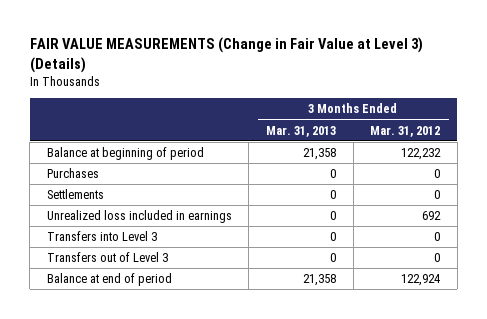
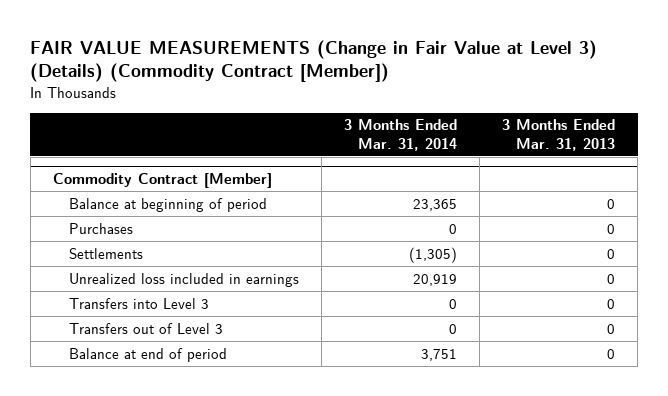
- FAIR VALUE MEASUREMENTS (Change in Fair Value at Level 3) (Details)
+ FAIR VALUE MEASUREMENTS (Change in Fair Value at Level 3) (Details) (Commodity Contract [Member])
- | 3 Months Ended Mar. 31, 2013 | 3 Months Ended Mar. 31, 2012
+ | 3 Months Ended Mar. 31, 2014 | 3 Months Ended Mar. 31, 2013
- Balance at beginning of period | 21,358 | 122,232
+ Commodity Contract [Member]
+ Balance at beginning of period | 23,365 | 0
- Balance at end of period | 21,358 | 122,924
+ Balance at end of period | 3,751 | 0

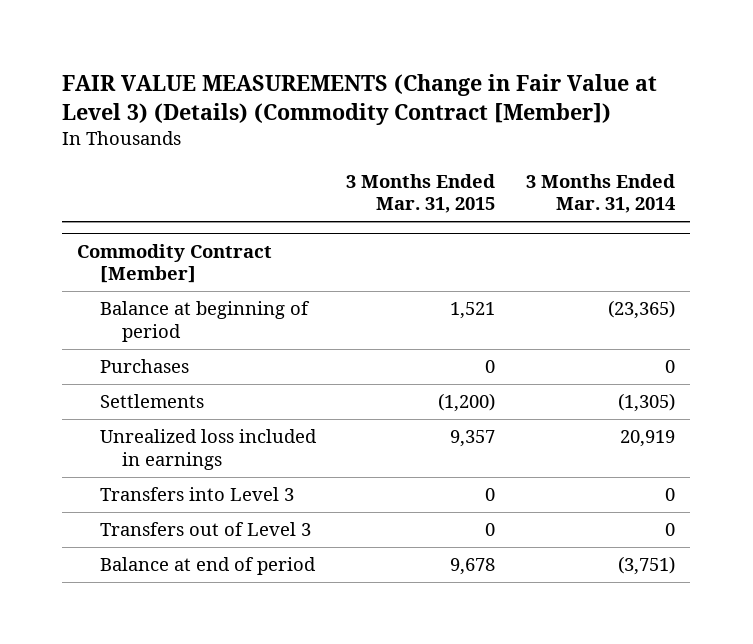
- | 3 Months Ended Mar. 31, 2014 | 3 Months Ended Mar. 31, 2013
+ | 3 Months Ended Mar. 31, 2015 | 3 Months Ended Mar. 31, 2014
@ Commodity Contract [Member]
- Balance at beginning of period | 23,365 | 0
+ Balance at beginning of period | 1,521 | (23,365)
- Balance at end of period | 3,751 | 0
+ Balance at end of period | 9,678 | (3,751)

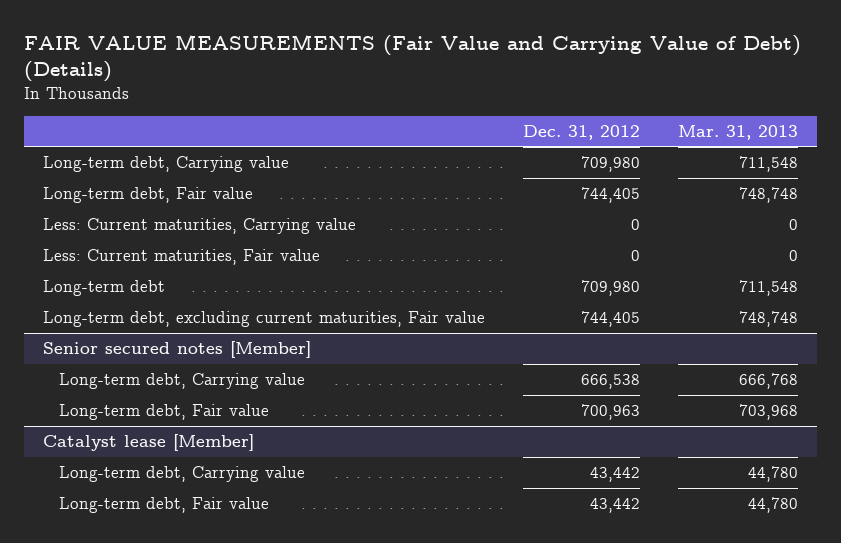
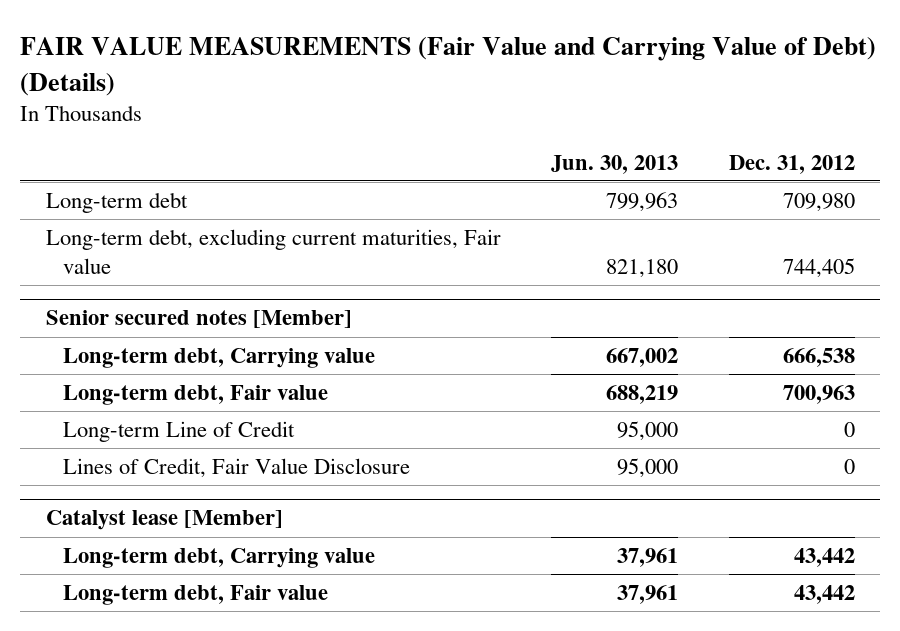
- | Dec. 31, 2012 | Mar. 31, 2013
+ | Jun. 30, 2013 | Dec. 31, 2012
- Long-term debt, Carrying value | 709,980 | 711,548
- Long-term debt, Fair value | 744,405 | 748,748
- Less: Current maturities, Carrying value | 0 | 0
- Less: Current maturities, Fair value | 0 | 0
@ Senior secured notes [Member]
+ Long-term Line of Credit | 95,000 | 0
+ Lines of Credit, Fair Value Disclosure | 95,000 | 0

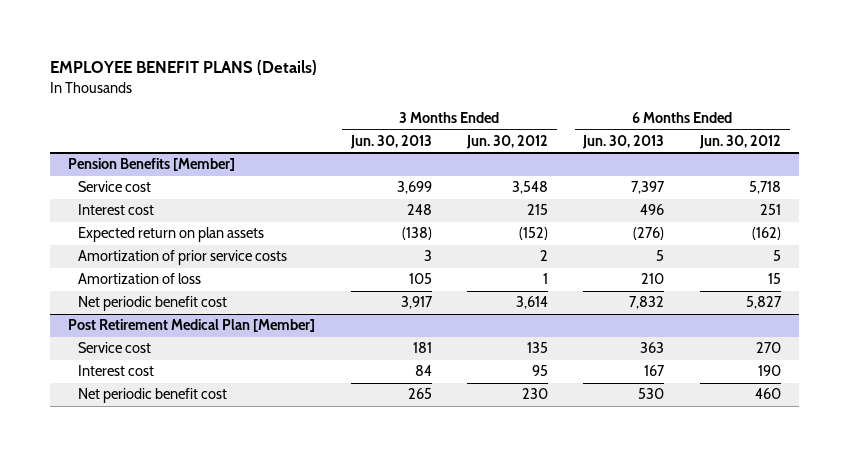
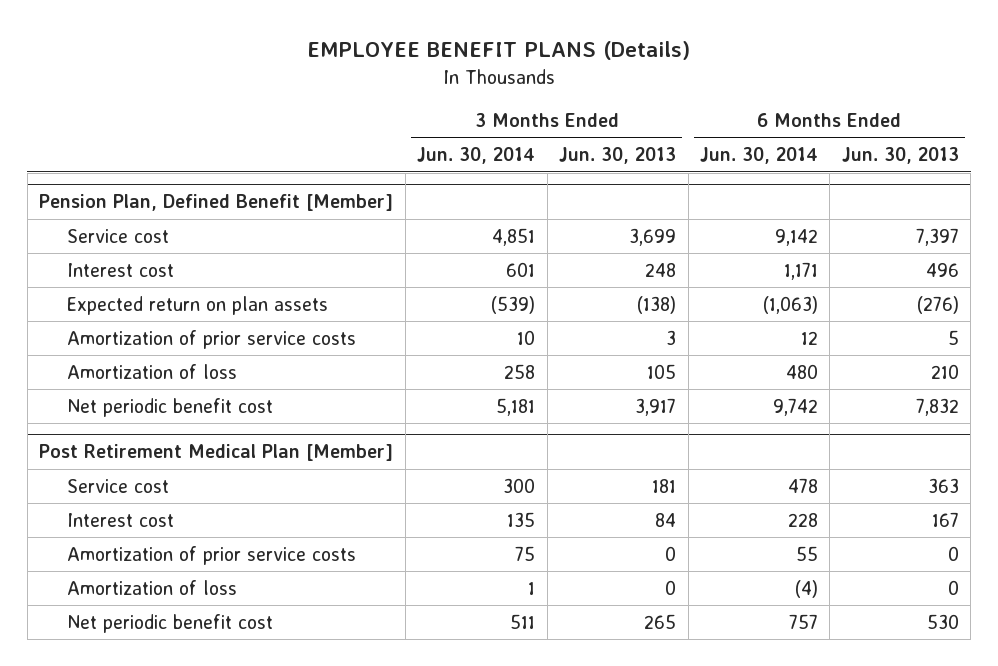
- | 3 Months Ended Jun. 30, 2013 | 3 Months Ended Jun. 30, 2012 | 6 Months Ended Jun. 30, 2013 | 6 Months Ended Jun. 30, 2012
+ | 3 Months Ended Jun. 30, 2014 | 3 Months Ended Jun. 30, 2013 | 6 Months Ended Jun. 30, 2014 | 6 Months Ended Jun. 30, 2013
- Pension Benefits [Member]
+ Pension Plan, Defined Benefit [Member]
@ Post Retirement Medical Plan [Member]
+ Amortization of prior service costs | 75 | 0 | 55 | 0
+ Amortization of loss | 1 | 0 | (4) | 0

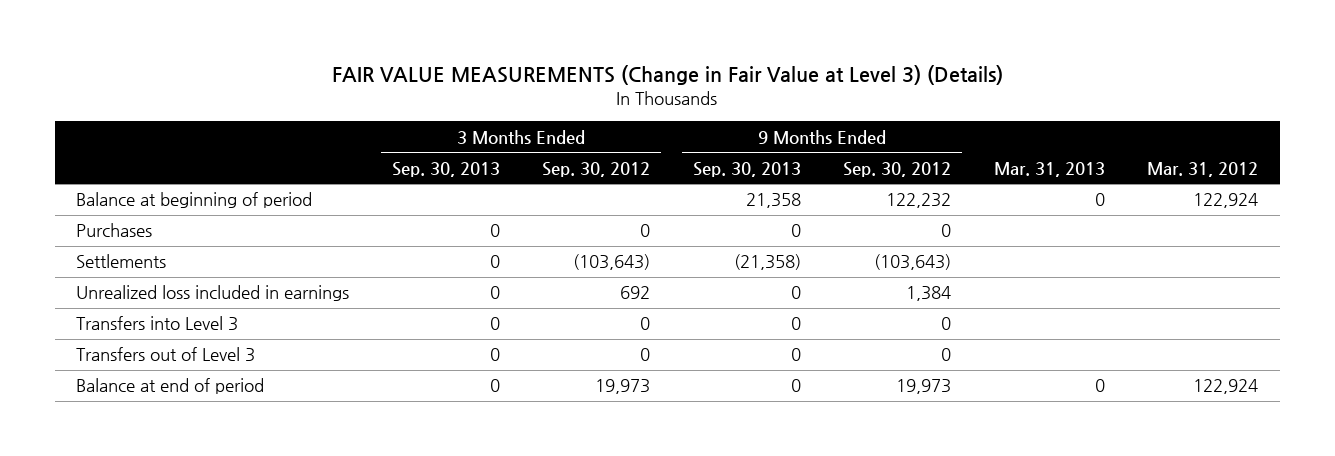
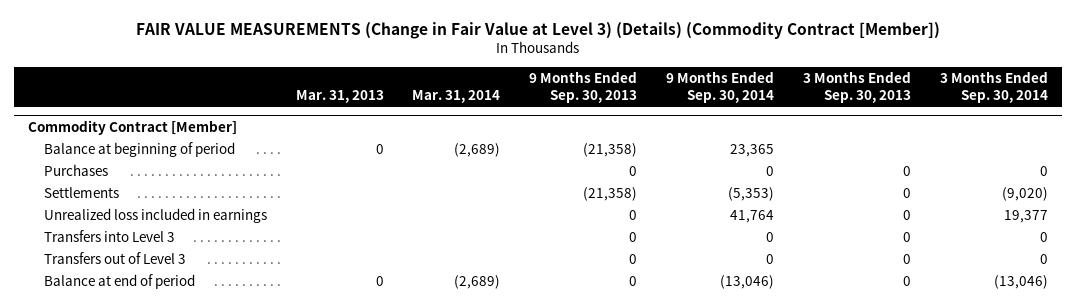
- FAIR VALUE MEASUREMENTS (Change in Fair Value at Level 3) (Details)
+ FAIR VALUE MEASUREMENTS (Change in Fair Value at Level 3) (Details) (Commodity Contract [Member])
- | 3 Months Ended Sep. 30, 2013 | 3 Months Ended Sep. 30, 2012 | 9 Months Ended Sep. 30, 2013 | 9 Months Ended Sep. 30, 2012 | Mar. 31, 2013 | Mar. 31, 2012
+ | Mar. 31, 2013 | Mar. 31, 2014 | 9 Months Ended Sep. 30, 2013 | 9 Months Ended Sep. 30, 2014 | 3 Months Ended Sep. 30, 2013 | 3 Months Ended Sep. 30, 2014
- Balance at beginning of period | | | 21,358 | 122,232 | 0 | 122,924
+ Commodity Contract [Member]
+ Balance at beginning of period | 0 | (2,689) | (21,358) | 23,365 | |

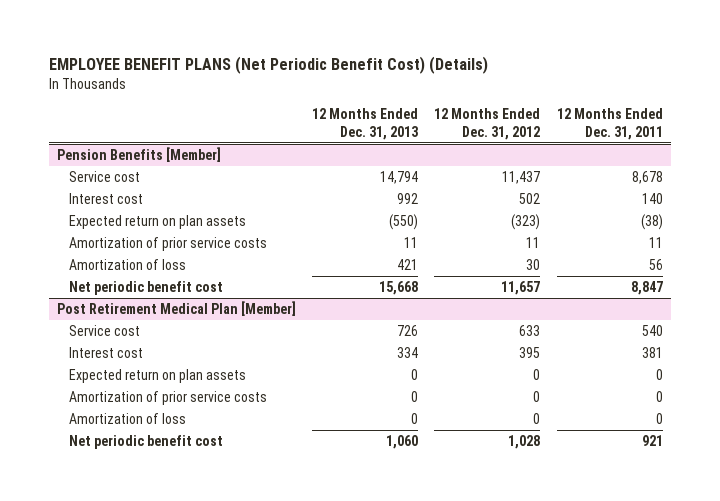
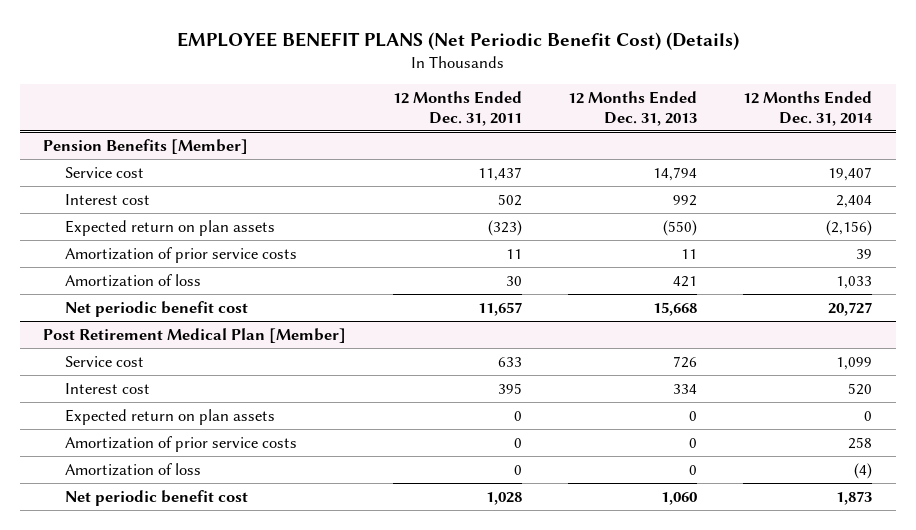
- | 12 Months Ended Dec. 31, 2013 | 12 Months Ended Dec. 31, 2012 | 12 Months Ended Dec. 31, 2011
+ | 12 Months Ended Dec. 31, 2011 | 12 Months Ended Dec. 31, 2013 | 12 Months Ended Dec. 31, 2014
@ Pension Benefits [Member]
- Service cost | 14,794 | 11,437 | 8,678
- Interest cost | 992 | 502 | 140
- Expected return on plan assets | (550) | (323) | (38)
+ Service cost | 11,437 | 14,794 | 19,407
+ Interest cost | 502 | 992 | 2,404
+ Expected return on plan assets | (323) | (550) | (2,156)
- Amortization of loss | 421 | 30 | 56
- Net periodic benefit cost | 15,668 | 11,657 | 8,847
+ Amortization of loss | 30 | 421 | 1,033
+ Net periodic benefit cost | 11,657 | 15,668 | 20,727
@ Post Retirement Medical Plan [Member]
- Service cost | 726 | 633 | 540
- Interest cost | 334 | 395 | 381
+ Service cost | 633 | 726 | 1,099
+ Interest cost | 395 | 334 | 520
- Net periodic benefit cost | 1,060 | 1,028 | 921
+ Net periodic benefit cost | 1,028 | 1,060 | 1,873

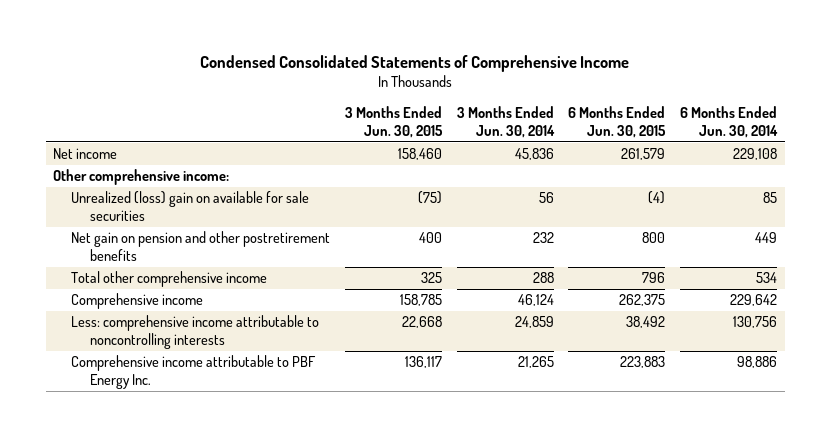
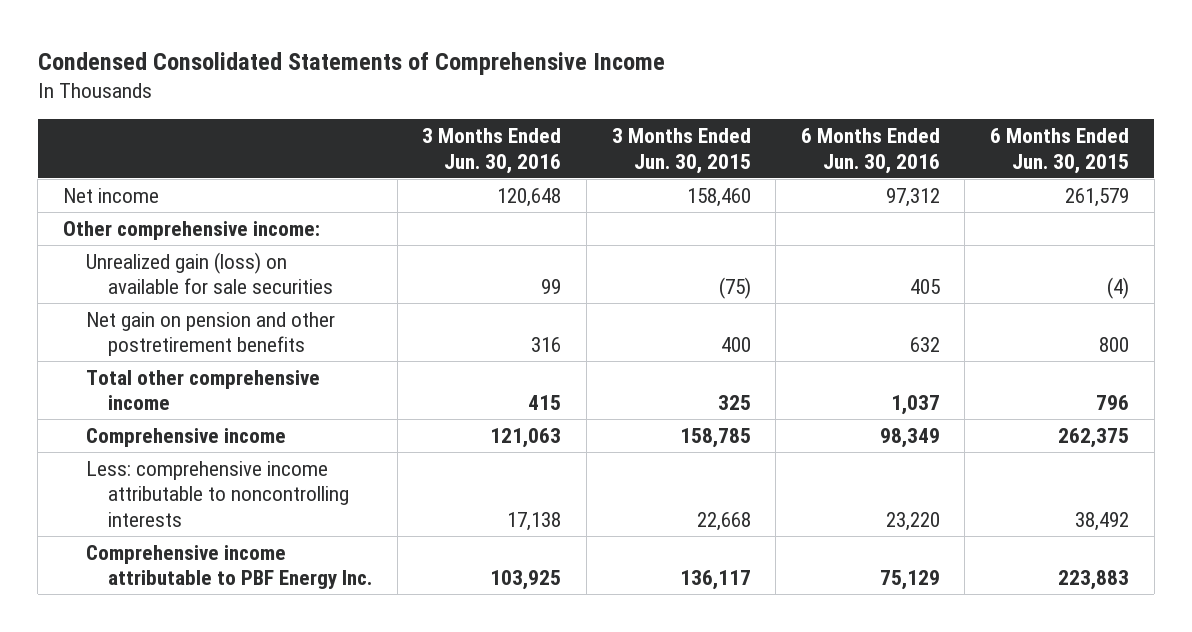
- | 3 Months Ended Jun. 30, 2015 | 3 Months Ended Jun. 30, 2014 | 6 Months Ended Jun. 30, 2015 | 6 Months Ended Jun. 30, 2014
+ | 3 Months Ended Jun. 30, 2016 | 3 Months Ended Jun. 30, 2015 | 6 Months Ended Jun. 30, 2016 | 6 Months Ended Jun. 30, 2015
- Unrealized (loss) gain on available for sale securities | (75) | 56 | (4) | 85
+ Unrealized gain (loss) on available for sale securities | 99 | (75) | 405 | (4)

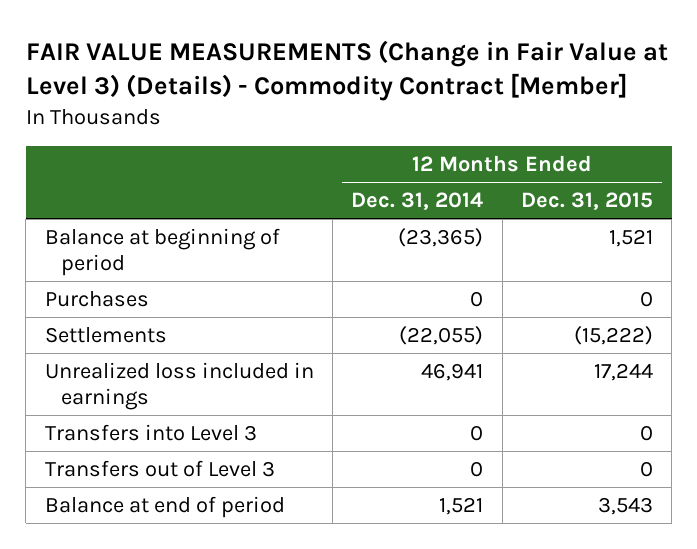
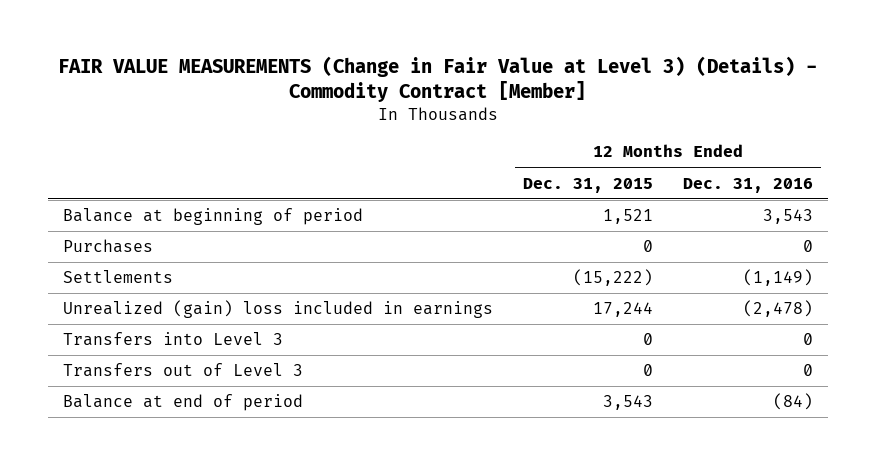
- | 12 Months Ended Dec. 31, 2014 | 12 Months Ended Dec. 31, 2015
+ | 12 Months Ended Dec. 31, 2015 | 12 Months Ended Dec. 31, 2016
- Unrealized loss included in earnings | 46,941 | 17,244
+ Unrealized (gain) loss included in earnings | 17,244 | (2,478)

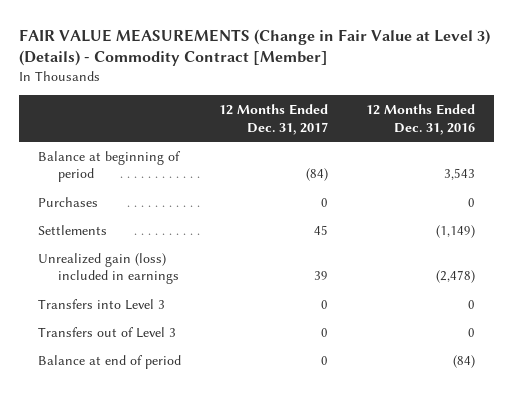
- | 12 Months Ended Dec. 31, 2015 | 12 Months Ended Dec. 31, 2016
+ | 12 Months Ended Dec. 31, 2017 | 12 Months Ended Dec. 31, 2016
- Unrealized (gain) loss included in earnings | 17,244 | (2,478)
+ Unrealized gain (loss) included in earnings | 39 | (2,478)

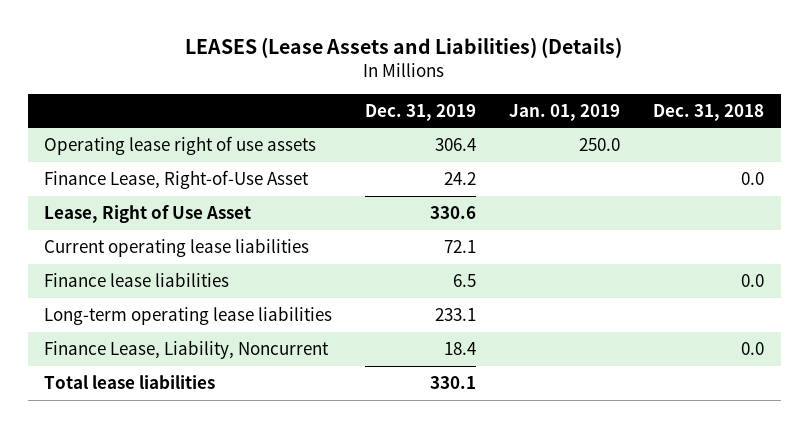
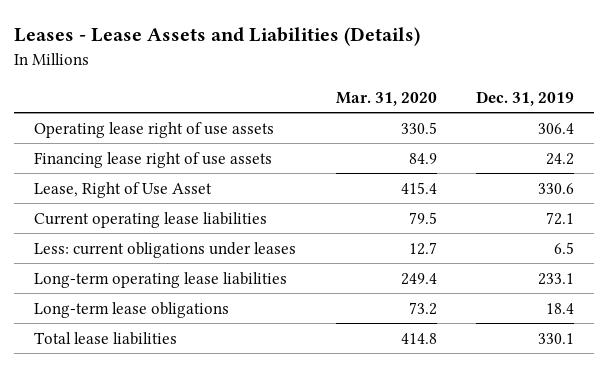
- LEASES (Lease Assets and Liabilities) (Details)
+ Leases - Lease Assets and Liabilities (Details)
- | Dec. 31, 2019 | Jan. 01, 2019 | Dec. 31, 2018
+ | Mar. 31, 2020 | Dec. 31, 2019
- Finance Lease, Right-of-Use Asset | 24.2 | | 0.0
+ Financing lease right of use assets | 84.9 | 24.2
- Finance lease liabilities | 6.5 | | 0.0
+ Less: current obligations under leases | 12.7 | 6.5
- Finance Lease, Liability, Noncurrent | 18.4 | | 0.0
+ Long-term lease obligations | 73.2 | 18.4

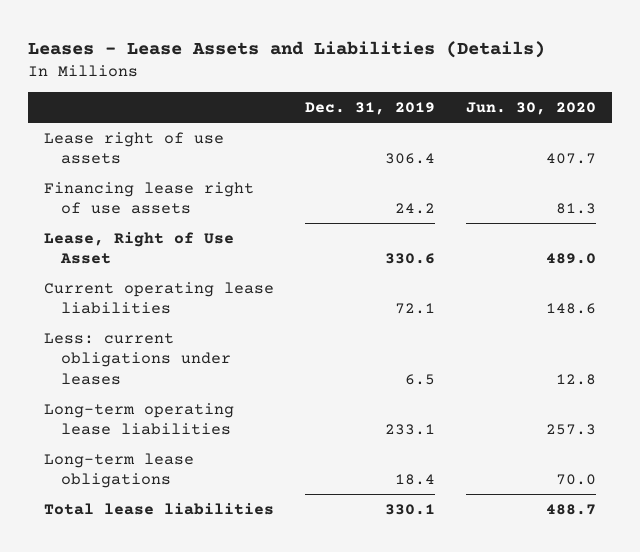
- | Mar. 31, 2020 | Dec. 31, 2019
+ | Dec. 31, 2019 | Jun. 30, 2020
- Operating lease right of use assets | 330.5 | 306.4
+ Lease right of use assets | 306.4 | 407.7

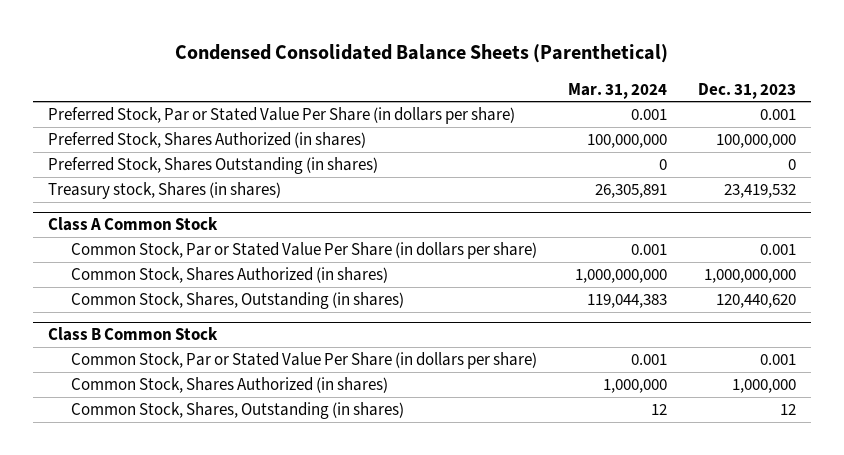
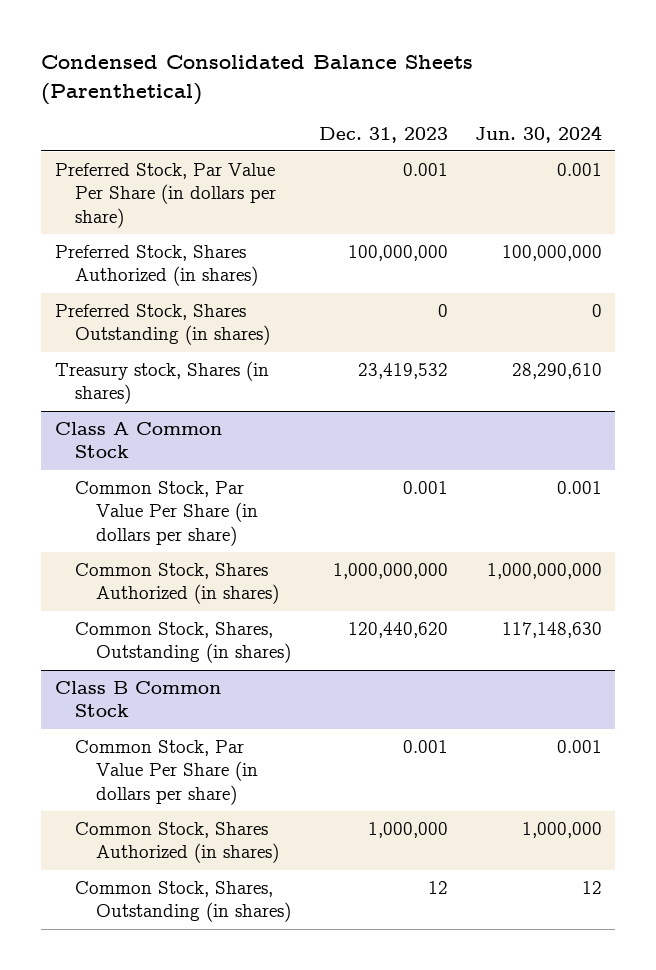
- | Mar. 31, 2024 | Dec. 31, 2023
+ | Dec. 31, 2023 | Jun. 30, 2024
- Preferred Stock, Par or Stated Value Per Share (in dollars per share) | 0.001 | 0.001
+ Preferred Stock, Par Value Per Share (in dollars per share) | 0.001 | 0.001
@ Class A Common Stock
- Common Stock, Par or Stated Value Per Share (in dollars per share) | 0.001 | 0.001
+ Common Stock, Par Value Per Share (in dollars per share) | 0.001 | 0.001
@ Class B Common Stock
- Common Stock, Par or Stated Value Per Share (in dollars per share) | 0.001 | 0.001
+ Common Stock, Par Value Per Share (in dollars per share) | 0.001 | 0.001

